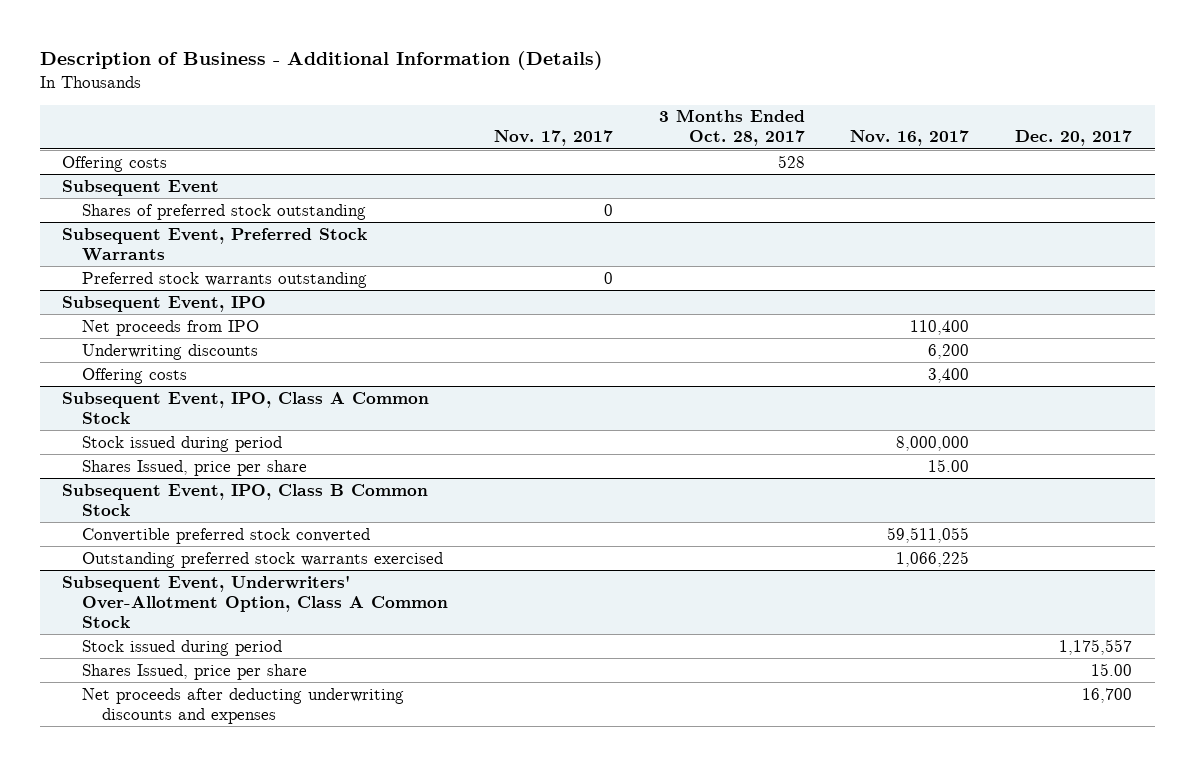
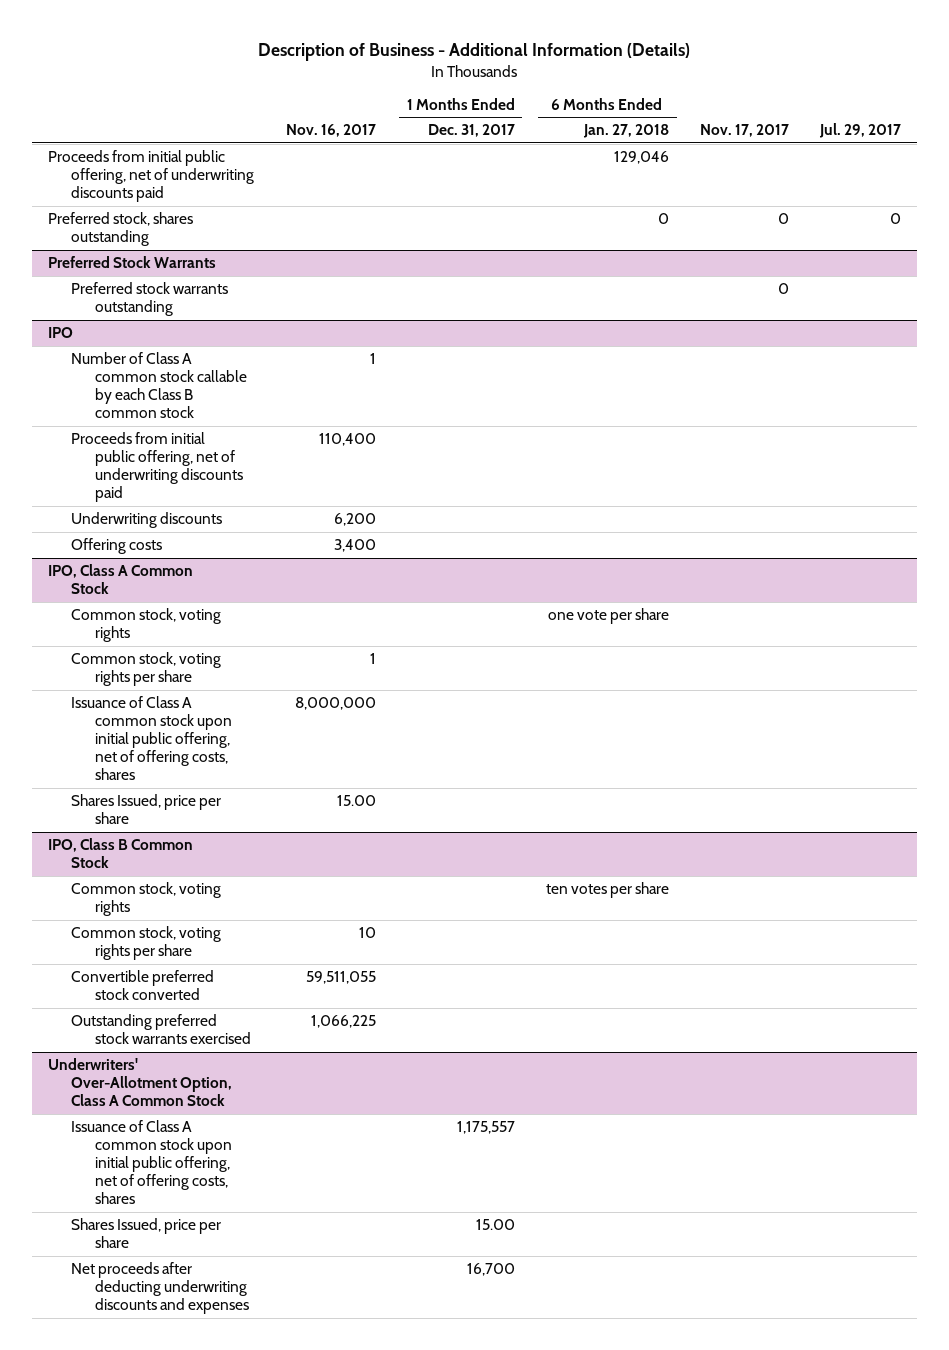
- | Nov. 17, 2017 | 3 Months Ended Oct. 28, 2017 | Nov. 16, 2017 | Dec. 20, 2017
+ | Nov. 16, 2017 | 1 Months Ended Dec. 31, 2017 | 6 Months Ended Jan. 27, 2018 | Nov. 17, 2017 | Jul. 29, 2017
- Offering costs | | 528 | |
- Subsequent Event
- Shares of preferred stock outstanding | 0 | | |
- Subsequent Event, Preferred Stock Warrants
+ Proceeds from initial public offering, net of underwriting discounts paid | | | 129,046 | |
+ Preferred stock, shares outstanding | | | 0 | 0 | 0
+ Preferred Stock Warrants
- Subsequent Event, IPO
- Net proceeds from IPO | | | 110,400 |
+ IPO
+ Number of Class A common stock callable by each Class B common stock | 1 | | | |
+ Proceeds from initial public offering, net of underwriting discounts paid | 110,400 | | | |
- Subsequent Event, IPO, Class A Common Stock
- Stock issued during period | | | 8,000,000 |
+ IPO, Class A Common Stock
+ Common stock, voting rights | | | one vote per share | |
+ Common stock, voting rights per share | 1 | | | |
+ Issuance of Class A common stock upon initial public offering, net of offering costs, shares | 8,000,000 | | | |
- Subsequent Event, IPO, Class B Common Stock
+ IPO, Class B Common Stock
+ Common stock, voting rights | | | ten votes per share | |
+ Common stock, voting rights per share | 10 | | | |
- Subsequent Event, Underwriters' Over-Allotment Option, Class A Common Stock
- Stock issued during period | | | | 1,175,557
+ Underwriters' Over-Allotment Option, Class A Common Stock
+ Issuance of Class A common stock upon initial public offering, net of offering costs, shares | | 1,175,557 | | |

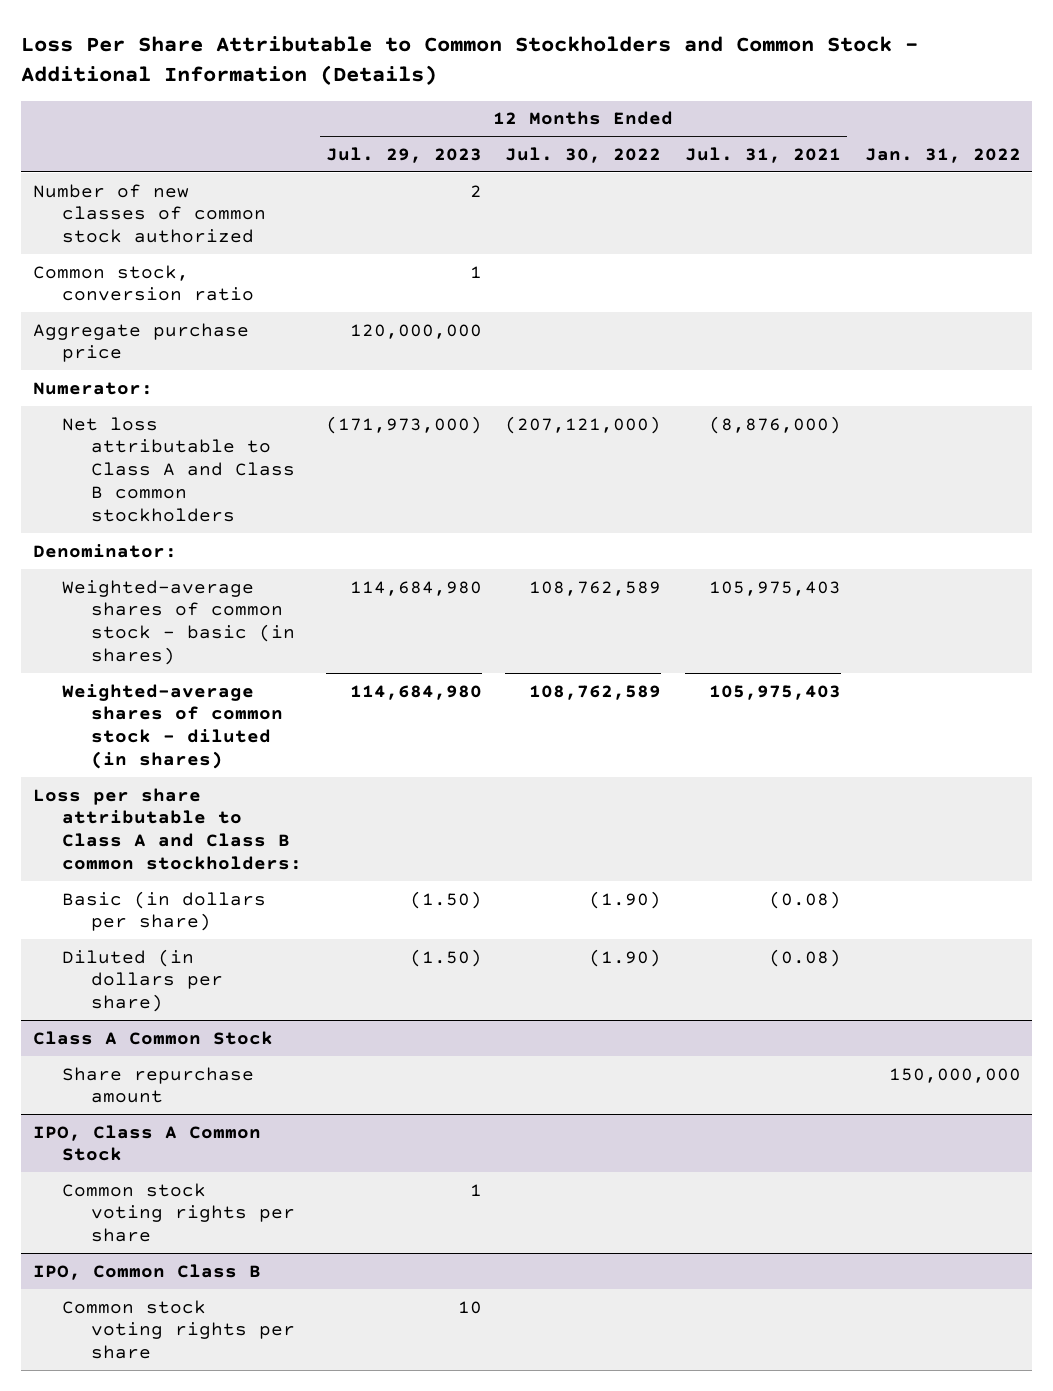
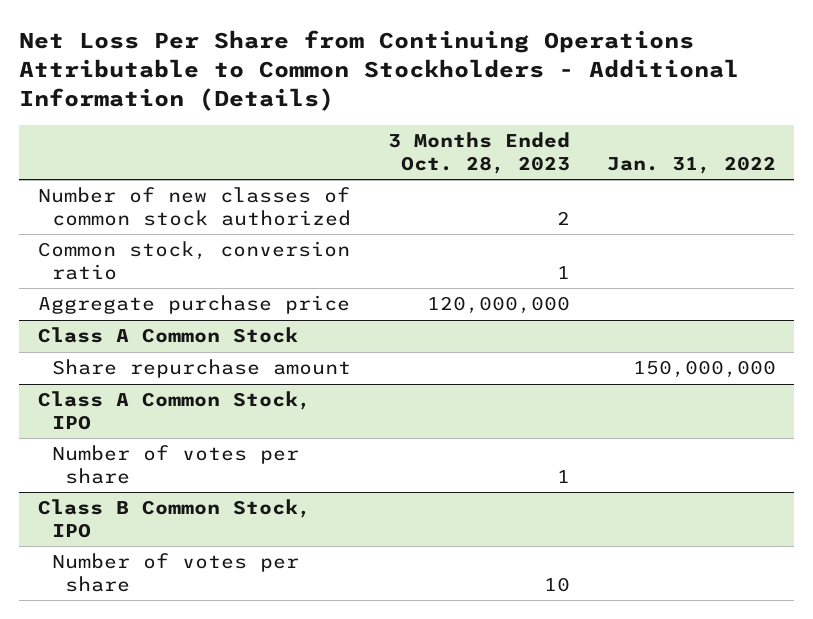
- Loss Per Share Attributable to Common Stockholders and Common Stock - Additional Information (Details)
+ Net Loss Per Share from Continuing Operations Attributable to Common Stockholders - Additional Information (Details)
- | 12 Months Ended Jul. 29, 2023 | 12 Months Ended Jul. 30, 2022 | 12 Months Ended Jul. 31, 2021 | Jan. 31, 2022
+ | 3 Months Ended Oct. 28, 2023 | Jan. 31, 2022
- Numerator:
- Net loss attributable to Class A and Class B common stockholders | (171,973,000) | (207,121,000) | (8,876,000) |
- Denominator:
- Weighted-average shares of common stock - basic (in shares) | 114,684,980 | 108,762,589 | 105,975,403 |
- Weighted-average shares of common stock - diluted (in shares) | 114,684,980 | 108,762,589 | 105,975,403 |
- Loss per share attributable to Class A and Class B common stockholders:
- Basic (in dollars per share) | (1.50) | (1.90) | (0.08) |
- Diluted (in dollars per share) | (1.50) | (1.90) | (0.08) |
- IPO, Class A Common Stock
- Common stock voting rights per share | 1 | | |
- IPO, Common Class B
- Common stock voting rights per share | 10 | | |
+ Class A Common Stock, IPO
+ Number of votes per share | 1 |
+ Class B Common Stock, IPO
+ Number of votes per share | 10 |

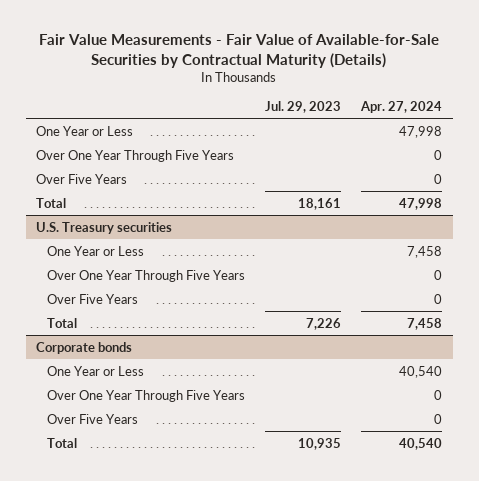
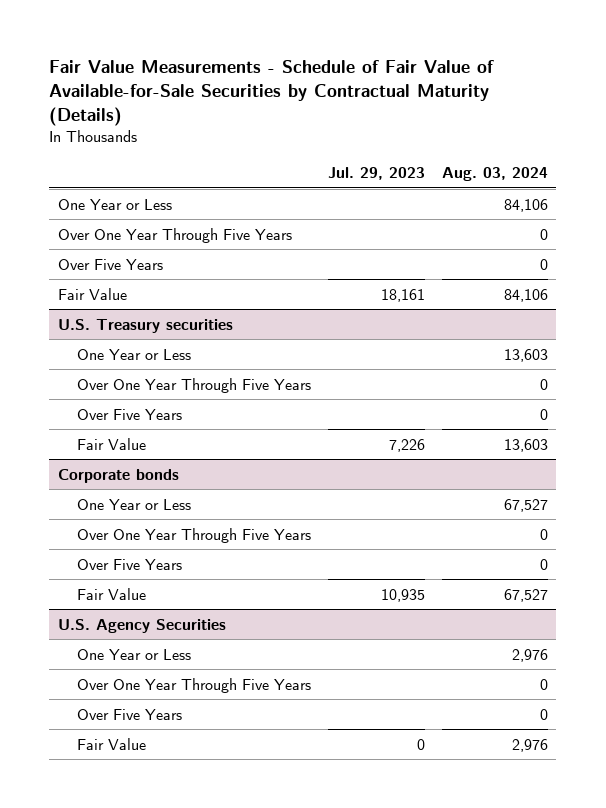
- Fair Value Measurements - Fair Value of Available-for-Sale Securities by Contractual Maturity (Details)
+ Fair Value Measurements - Schedule of Fair Value of Available-for-Sale Securities by Contractual Maturity (Details)
- | Jul. 29, 2023 | Apr. 27, 2024
+ | Jul. 29, 2023 | Aug. 03, 2024
- Total | 18,161 | 47,998
+ Fair Value | 18,161 | 84,106
@ U.S. Treasury securities
- Total | 7,226 | 7,458
+ Fair Value | 7,226 | 13,603
@ Corporate bonds
- Total | 10,935 | 40,540
+ Fair Value | 10,935 | 67,527
+ U.S. Agency Securities
+ One Year or Less | | 2,976
+ Over One Year Through Five Years | | 0
+ Over Five Years | | 0
+ Fair Value | 0 | 2,976

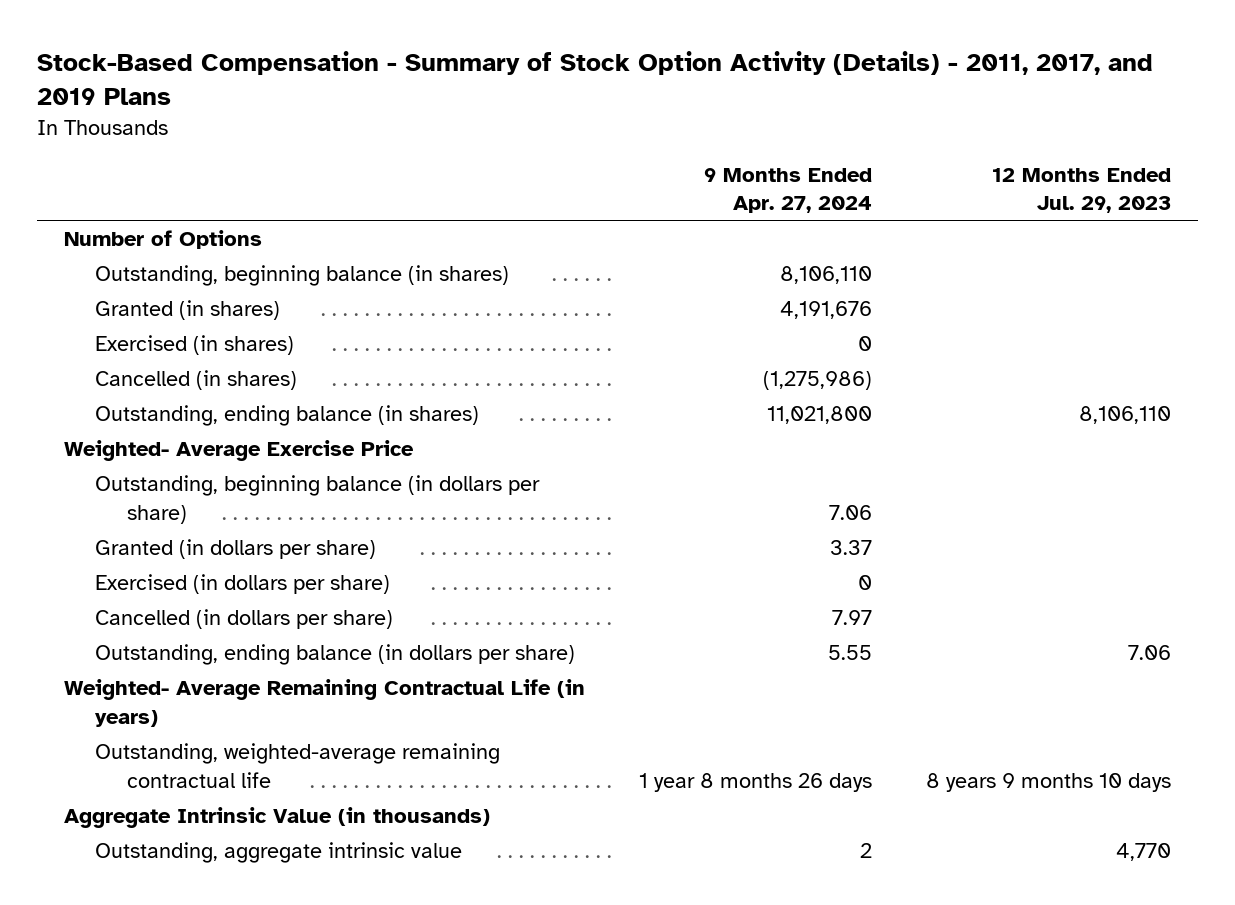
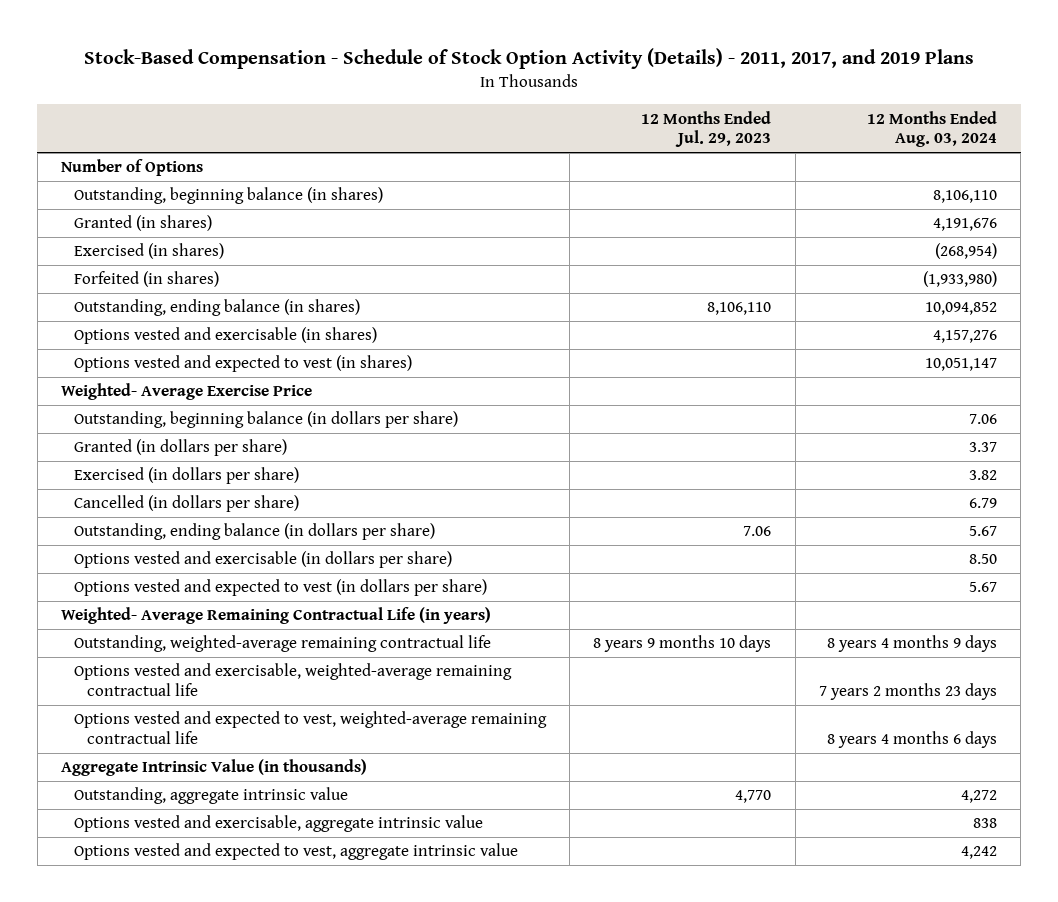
- Stock-Based Compensation - Summary of Stock Option Activity (Details) - 2011, 2017, and 2019 Plans
+ Stock-Based Compensation - Schedule of Stock Option Activity (Details) - 2011, 2017, and 2019 Plans
- | 9 Months Ended Apr. 27, 2024 | 12 Months Ended Jul. 29, 2023
+ | 12 Months Ended Jul. 29, 2023 | 12 Months Ended Aug. 03, 2024
- Cancelled (in shares) | (1,275,986) |
+ Forfeited (in shares) | | (1,933,980)
+ Options vested and exercisable (in shares) | | 4,157,276
+ Options vested and expected to vest (in shares) | | 10,051,147
+ Options vested and exercisable (in dollars per share) | | 8.50
+ Options vested and expected to vest (in dollars per share) | | 5.67
+ Options vested and exercisable, weighted-average remaining contractual life | | 7 years 2 months 23 days
+ Options vested and expected to vest, weighted-average remaining contractual life | | 8 years 4 months 6 days
+ Options vested and exercisable, aggregate intrinsic value | | 838
+ Options vested and expected to vest, aggregate intrinsic value | | 4,242

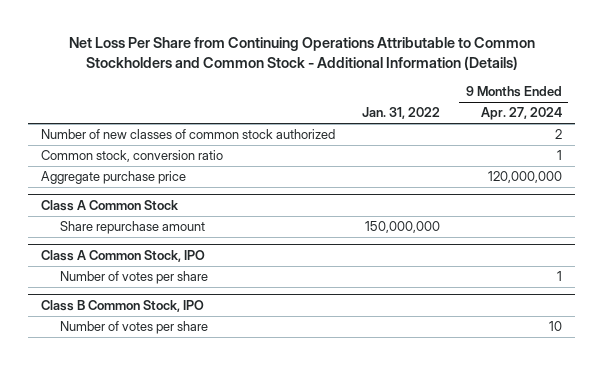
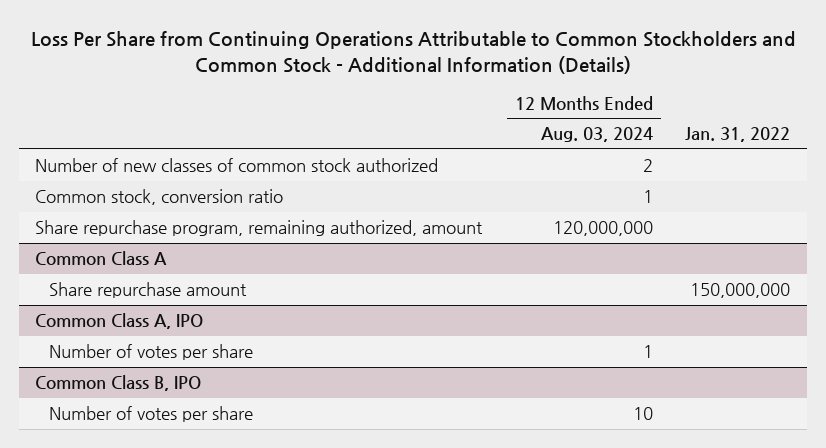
- Net Loss Per Share from Continuing Operations Attributable to Common Stockholders and Common Stock - Additional Information (Details)
+ Loss Per Share from Continuing Operations Attributable to Common Stockholders and Common Stock - Additional Information (Details)
- | Jan. 31, 2022 | 9 Months Ended Apr. 27, 2024
+ | 12 Months Ended Aug. 03, 2024 | Jan. 31, 2022
- Aggregate purchase price | | 120,000,000
- Class A Common Stock
+ Share repurchase program, remaining authorized, amount | 120,000,000 |
+ Common Class A
- Class A Common Stock, IPO
+ Common Class A, IPO
- Class B Common Stock, IPO
+ Common Class B, IPO

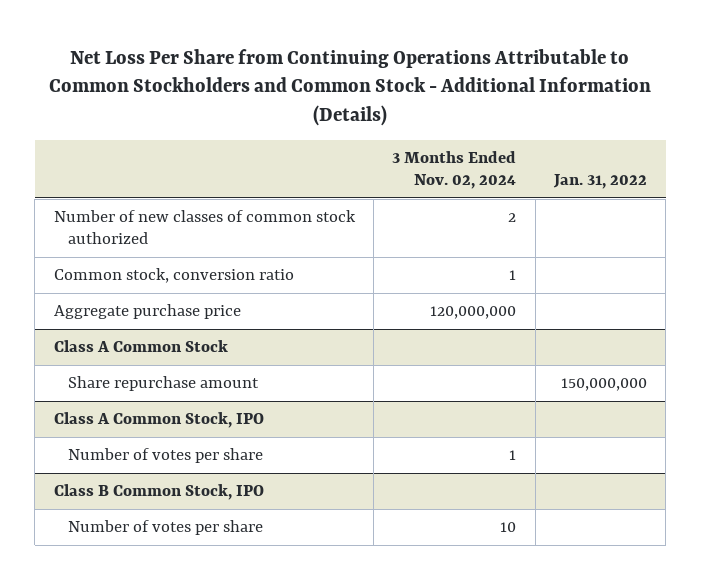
- Loss Per Share from Continuing Operations Attributable to Common Stockholders and Common Stock - Additional Information (Details)
+ Net Loss Per Share from Continuing Operations Attributable to Common Stockholders and Common Stock - Additional Information (Details)
- | 12 Months Ended Aug. 03, 2024 | Jan. 31, 2022
+ | 3 Months Ended Nov. 02, 2024 | Jan. 31, 2022
- Share repurchase program, remaining authorized, amount | 120,000,000 |
- Common Class A
+ Aggregate purchase price | 120,000,000 |
+ Class A Common Stock
- Common Class A, IPO
+ Class A Common Stock, IPO
- Common Class B, IPO
+ Class B Common Stock, IPO

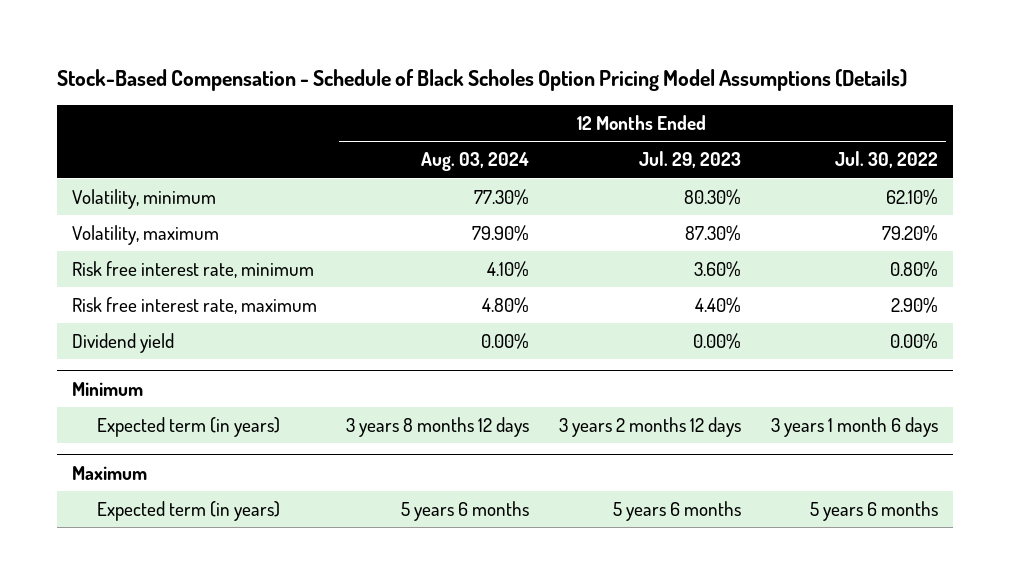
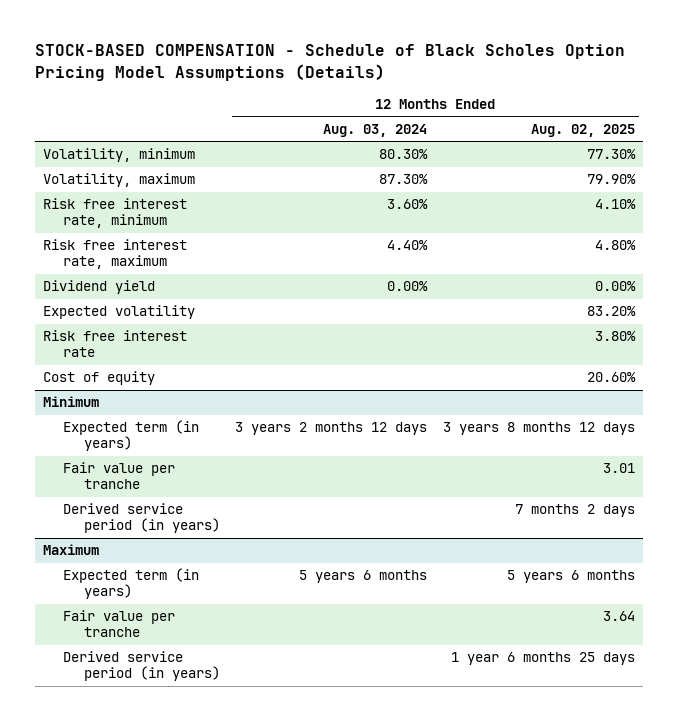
- Stock-Based Compensation - Schedule of Black Scholes Option Pricing Model Assumptions (Details)
+ STOCK-BASED COMPENSATION - Schedule of Black Scholes Option Pricing Model Assumptions (Details)
- | 12 Months Ended Aug. 03, 2024 | 12 Months Ended Jul. 29, 2023 | 12 Months Ended Jul. 30, 2022
+ | 12 Months Ended Aug. 03, 2024 | 12 Months Ended Aug. 02, 2025
- Volatility, minimum | 77.30% | 80.30% | 62.10%
- Volatility, maximum | 79.90% | 87.30% | 79.20%
- Risk free interest rate, minimum | 4.10% | 3.60% | 0.80%
- Risk free interest rate, maximum | 4.80% | 4.40% | 2.90%
+ Volatility, minimum | 80.30% | 77.30%
+ Volatility, maximum | 87.30% | 79.90%
+ Risk free interest rate, minimum | 3.60% | 4.10%
+ Risk free interest rate, maximum | 4.40% | 4.80%
+ Expected volatility | | 83.20%
+ Risk free interest rate | | 3.80%
+ Cost of equity | | 20.60%
@ Minimum
- Expected term (in years) | 3 years 8 months 12 days | 3 years 2 months 12 days | 3 years 1 month 6 days
+ Expected term (in years) | 3 years 2 months 12 days | 3 years 8 months 12 days
+ Fair value per tranche | | 3.01
+ Derived service period (in years) | | 7 months 2 days
@ Maximum
+ Fair value per tranche | | 3.64
+ Derived service period (in years) | | 1 year 6 months 25 days

